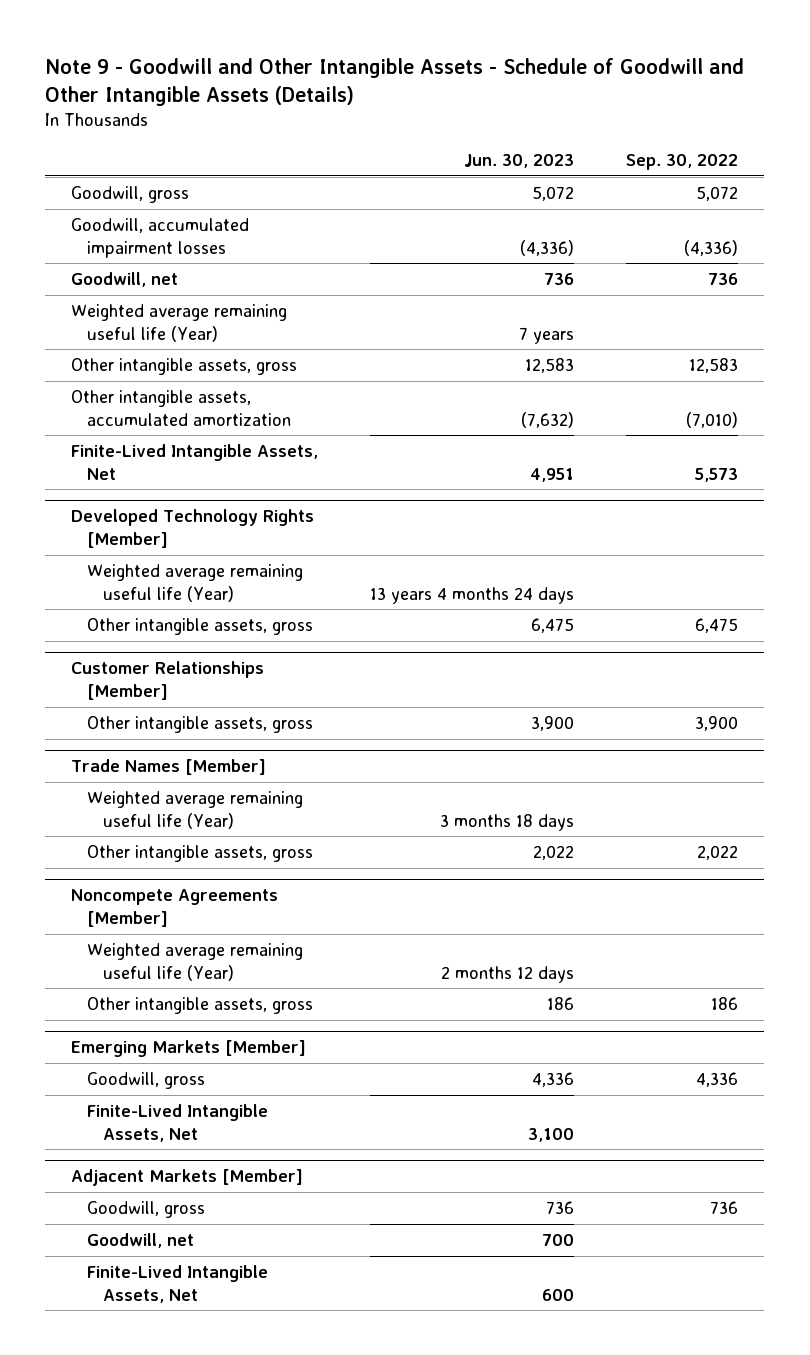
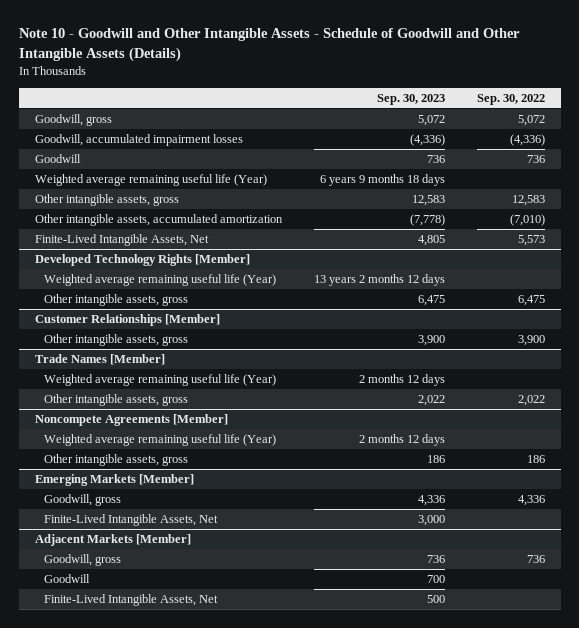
- Note 9 - Goodwill and Other Intangible Assets - Schedule of Goodwill and Other Intangible Assets (Details)
+ Note 10 - Goodwill and Other Intangible Assets - Schedule of Goodwill and Other Intangible Assets (Details)
- | Jun. 30, 2023 | Sep. 30, 2022
+ | Sep. 30, 2023 | Sep. 30, 2022
- Goodwill, net | 736 | 736
+ Goodwill | 736 | 736
@ Adjacent Markets [Member]
- Goodwill, net | 700 |
+ Goodwill | 700 |

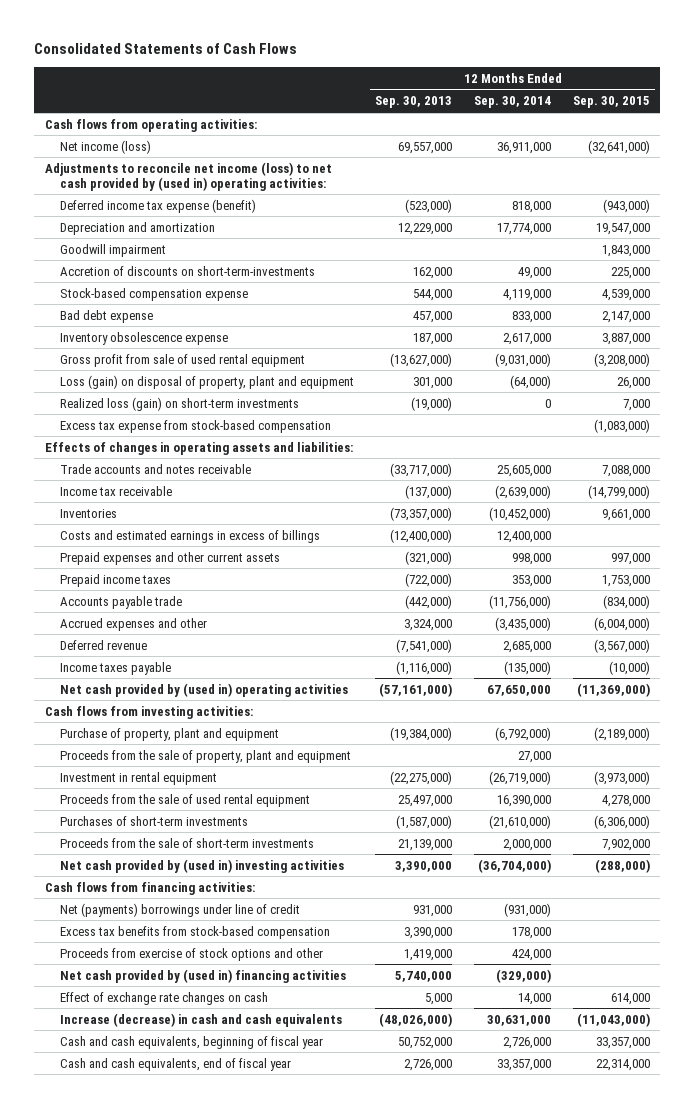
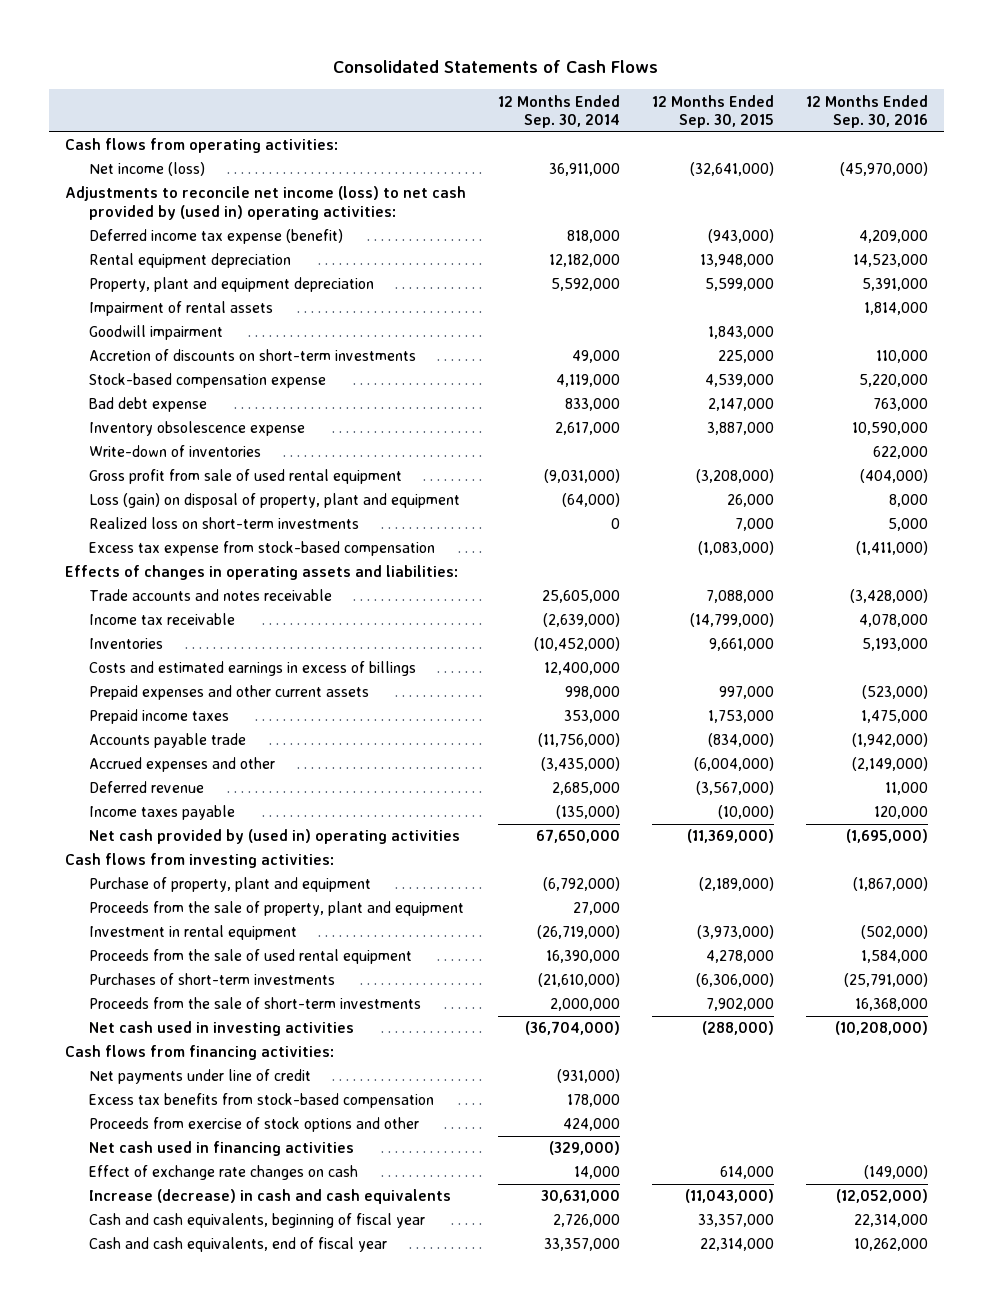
- | 12 Months Ended Sep. 30, 2013 | 12 Months Ended Sep. 30, 2014 | 12 Months Ended Sep. 30, 2015
+ | 12 Months Ended Sep. 30, 2014 | 12 Months Ended Sep. 30, 2015 | 12 Months Ended Sep. 30, 2016
- Depreciation and amortization | 12,229,000 | 17,774,000 | 19,547,000
+ Rental equipment depreciation | 12,182,000 | 13,948,000 | 14,523,000
+ Property, plant and equipment depreciation | 5,592,000 | 5,599,000 | 5,391,000
+ Impairment of rental assets | | | 1,814,000
- Accretion of discounts on short-term-investments | 162,000 | 49,000 | 225,000
+ Accretion of discounts on short-term investments | 49,000 | 225,000 | 110,000
+ Write-down of inventories | | | 622,000
- Realized loss (gain) on short-term investments | (19,000) | 0 | 7,000
+ Realized loss on short-term investments | 0 | 7,000 | 5,000
- Net cash provided by (used in) investing activities | 3,390,000 | (36,704,000) | (288,000)
+ Net cash used in investing activities | (36,704,000) | (288,000) | (10,208,000)
- Net (payments) borrowings under line of credit | 931,000 | (931,000) |
+ Net payments under line of credit | (931,000) | |
- Net cash provided by (used in) financing activities | 5,740,000 | (329,000) |
+ Net cash used in financing activities | (329,000) | |

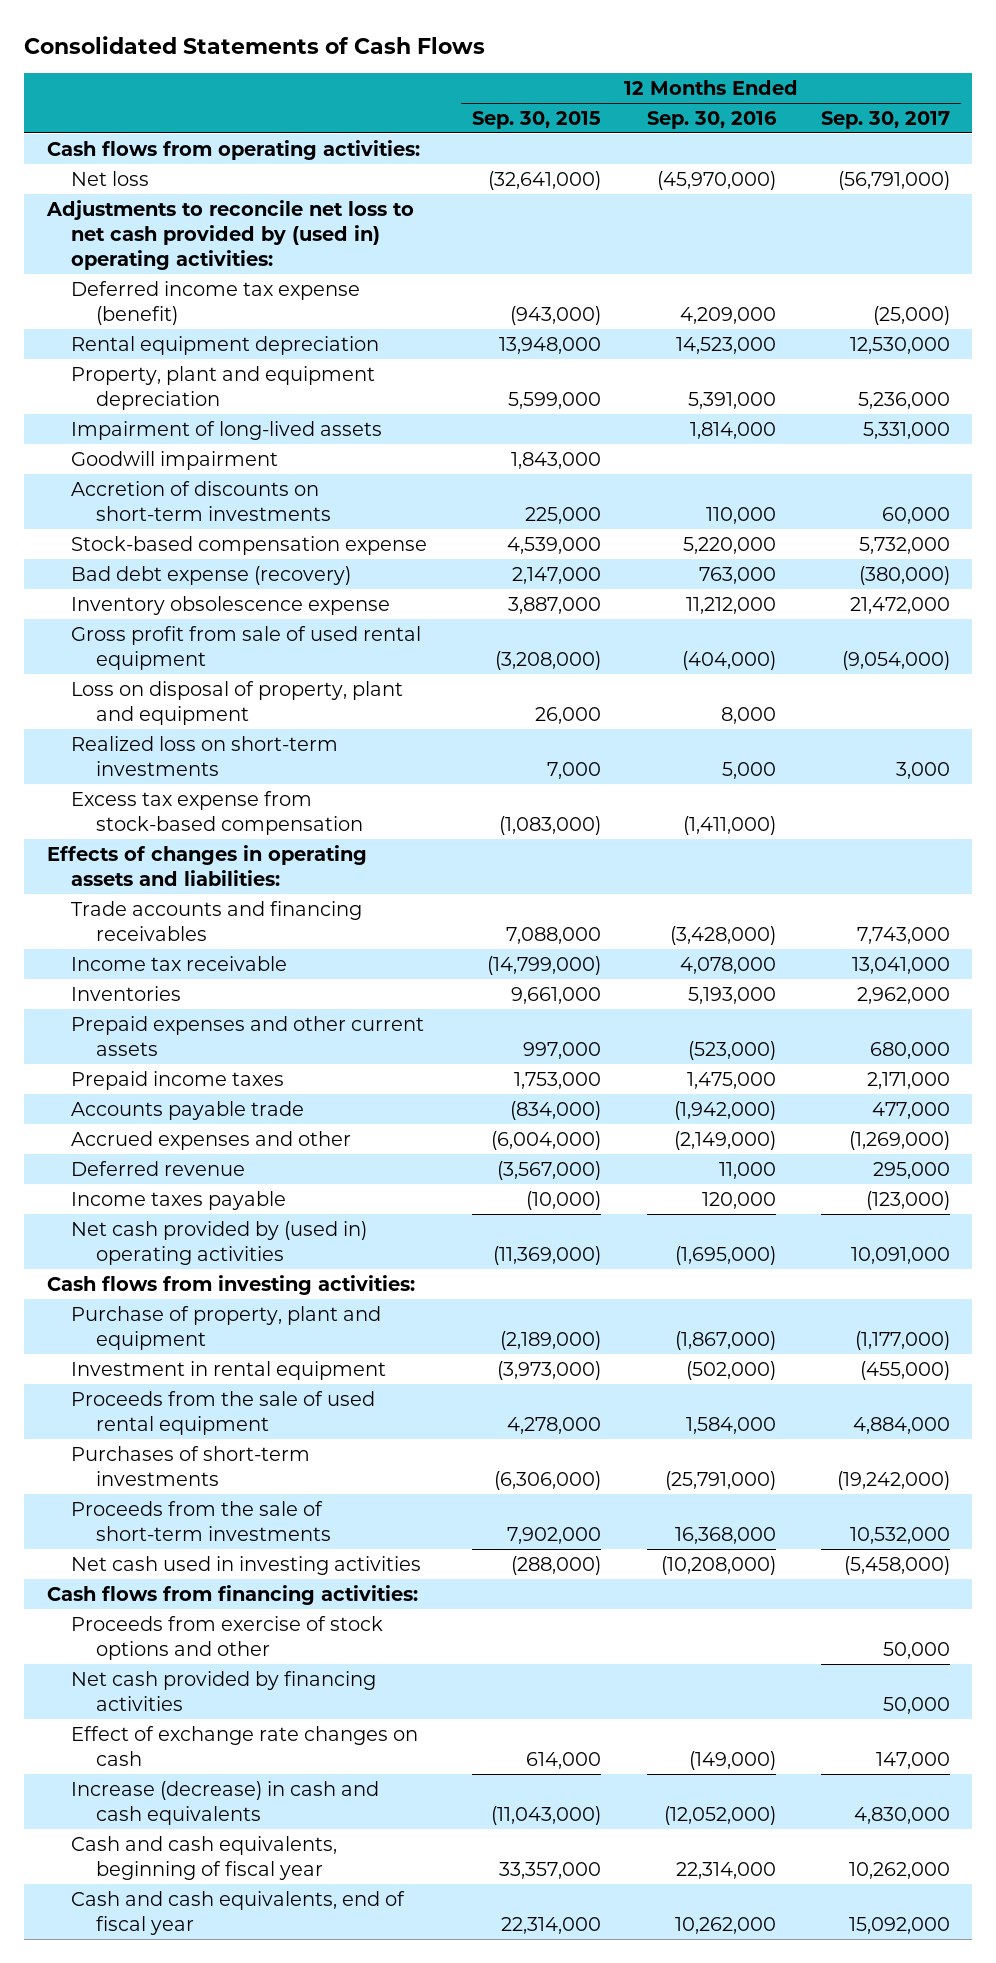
- | 12 Months Ended Sep. 30, 2014 | 12 Months Ended Sep. 30, 2015 | 12 Months Ended Sep. 30, 2016
+ | 12 Months Ended Sep. 30, 2015 | 12 Months Ended Sep. 30, 2016 | 12 Months Ended Sep. 30, 2017
- Net income (loss) | 36,911,000 | (32,641,000) | (45,970,000)
- Adjustments to reconcile net income (loss) to net cash provided by (used in) operating activities:
+ Net loss | (32,641,000) | (45,970,000) | (56,791,000)
+ Adjustments to reconcile net loss to net cash provided by (used in) operating activities:
- Impairment of rental assets | | | 1,814,000
+ Impairment of long-lived assets | | 1,814,000 | 5,331,000
- Bad debt expense | 833,000 | 2,147,000 | 763,000
- Inventory obsolescence expense | 2,617,000 | 3,887,000 | 10,590,000
- Write-down of inventories | | | 622,000
+ Bad debt expense (recovery) | 2,147,000 | 763,000 | (380,000)
+ Inventory obsolescence expense | 3,887,000 | 11,212,000 | 21,472,000
- Loss (gain) on disposal of property, plant and equipment | (64,000) | 26,000 | 8,000
+ Loss on disposal of property, plant and equipment | 26,000 | 8,000 |
- Trade accounts and notes receivable | 25,605,000 | 7,088,000 | (3,428,000)
+ Trade accounts and financing receivables | 7,088,000 | (3,428,000) | 7,743,000
- Costs and estimated earnings in excess of billings | 12,400,000 | |
- Proceeds from the sale of property, plant and equipment | 27,000 | |
- Net payments under line of credit | (931,000) | |
- Excess tax benefits from stock-based compensation | 178,000 | |
- Net cash used in financing activities | (329,000) | |
+ Net cash provided by financing activities | | | 50,000

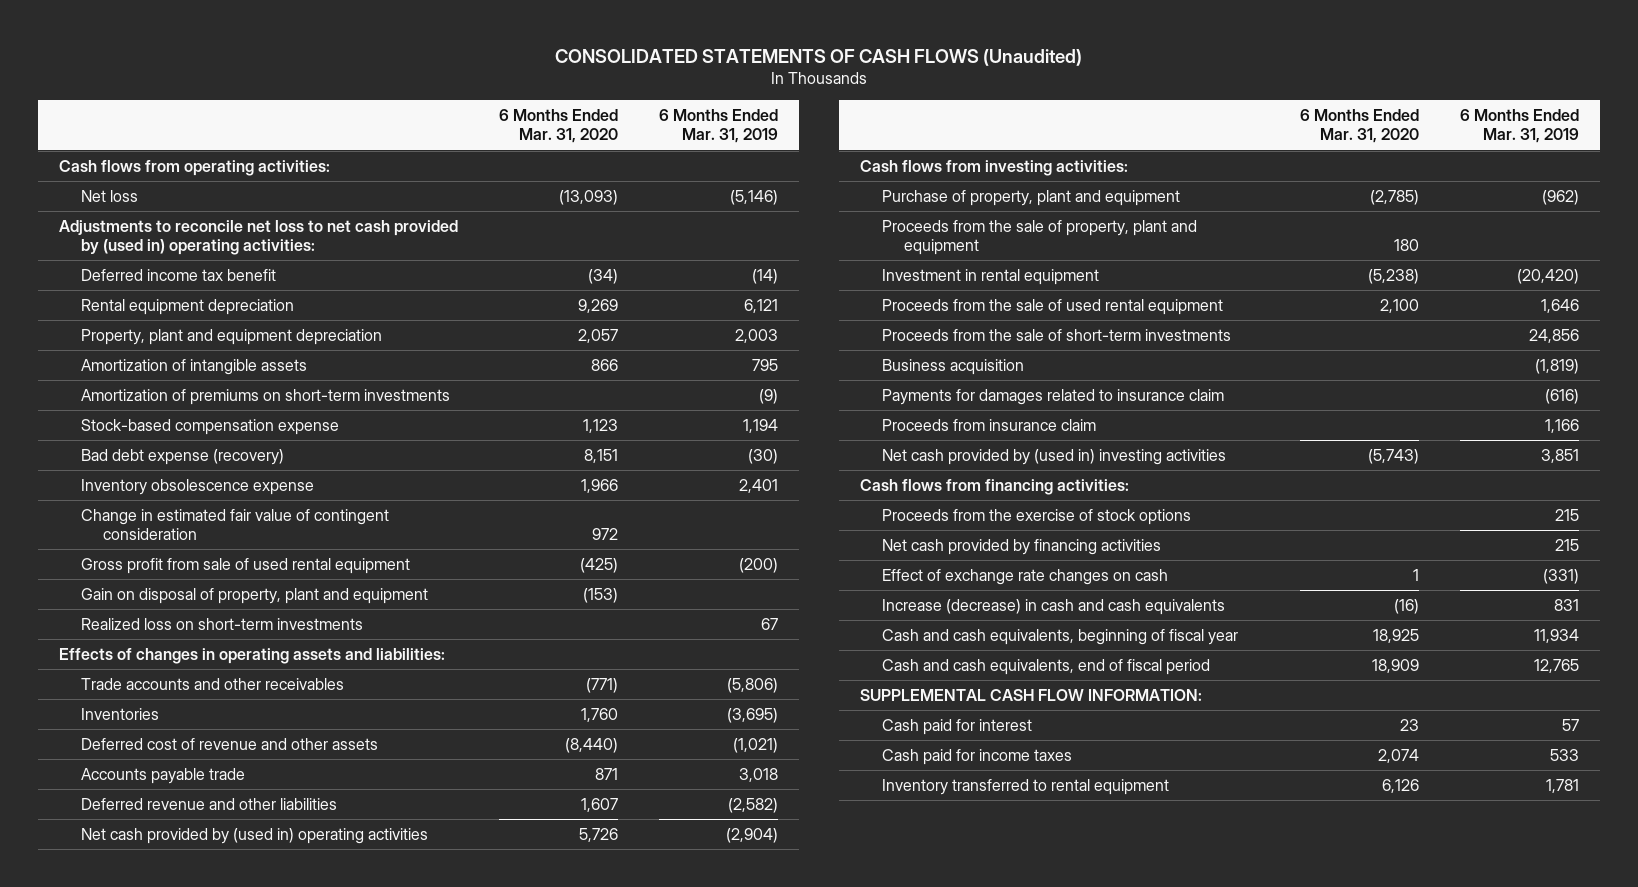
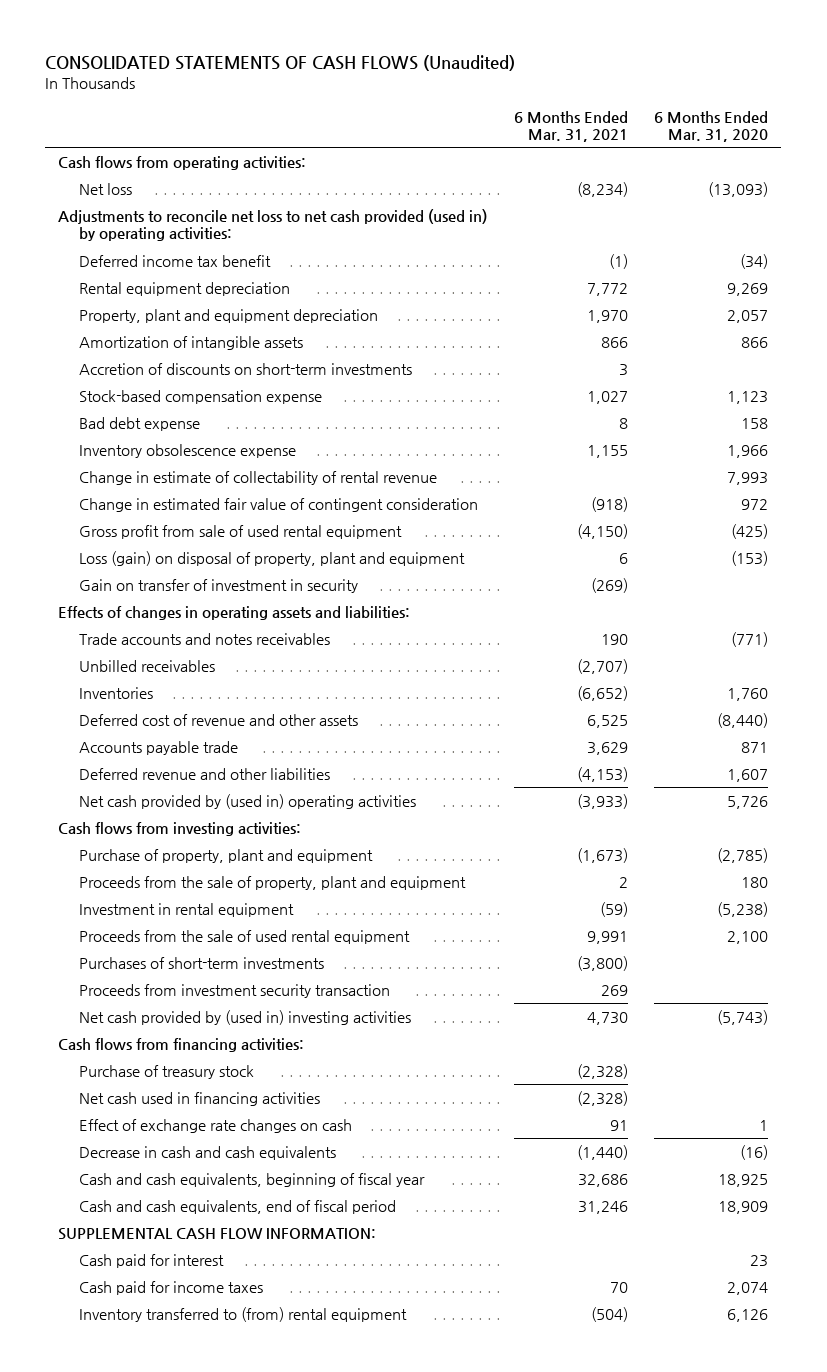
- | 6 Months Ended Mar. 31, 2020 | 6 Months Ended Mar. 31, 2019
+ | 6 Months Ended Mar. 31, 2021 | 6 Months Ended Mar. 31, 2020
- Adjustments to reconcile net loss to net cash provided by (used in) operating activities:
+ Adjustments to reconcile net loss to net cash provided (used in) by operating activities:
- Amortization of premiums on short-term investments | | (9)
+ Accretion of discounts on short-term investments | 3 |
- Bad debt expense (recovery) | 8,151 | (30)
+ Bad debt expense | 8 | 158
+ Change in estimate of collectability of rental revenue | | 7,993
- Gain on disposal of property, plant and equipment | (153) |
- Realized loss on short-term investments | | 67
+ Loss (gain) on disposal of property, plant and equipment | 6 | (153)
+ Gain on transfer of investment in security | (269) |
- Trade accounts and other receivables | (771) | (5,806)
+ Trade accounts and notes receivables | 190 | (771)
+ Unbilled receivables | (2,707) |
- Proceeds from the sale of short-term investments | | 24,856
- Business acquisition | | (1,819)
- Payments for damages related to insurance claim | | (616)
- Proceeds from insurance claim | | 1,166
+ Purchases of short-term investments | (3,800) |
+ Proceeds from investment security transaction | 269 |
- Proceeds from the exercise of stock options | | 215
- Net cash provided by financing activities | | 215
+ Purchase of treasury stock | (2,328) |
+ Net cash used in financing activities | (2,328) |
- Increase (decrease) in cash and cash equivalents | (16) | 831
+ Decrease in cash and cash equivalents | (1,440) | (16)
- Inventory transferred to rental equipment | 6,126 | 1,781
+ Inventory transferred to (from) rental equipment | (504) | 6,126

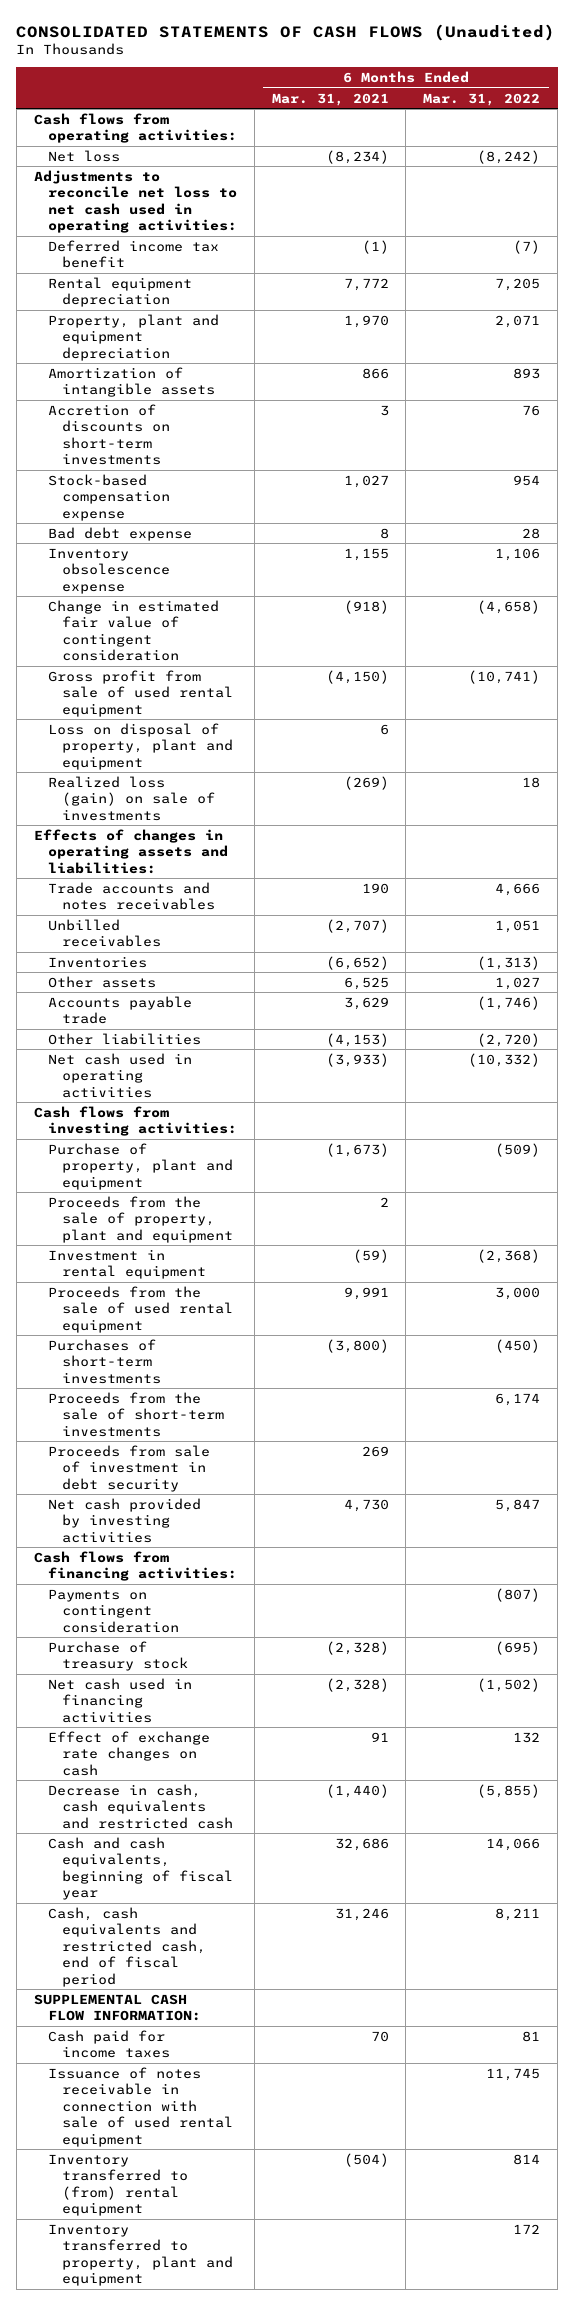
- | 6 Months Ended Mar. 31, 2021 | 6 Months Ended Mar. 31, 2020
+ | 6 Months Ended Mar. 31, 2021 | 6 Months Ended Mar. 31, 2022
- Adjustments to reconcile net loss to net cash provided (used in) by operating activities:
+ Adjustments to reconcile net loss to net cash used in operating activities:
- Change in estimate of collectability of rental revenue | | 7,993
- Loss (gain) on disposal of property, plant and equipment | 6 | (153)
- Gain on transfer of investment in security | (269) |
+ Loss on disposal of property, plant and equipment | 6 |
+ Realized loss (gain) on sale of investments | (269) | 18
- Deferred cost of revenue and other assets | 6,525 | (8,440)
+ Other assets | 6,525 | 1,027
- Deferred revenue and other liabilities | (4,153) | 1,607
- Net cash provided by (used in) operating activities | (3,933) | 5,726
+ Other liabilities | (4,153) | (2,720)
+ Net cash used in operating activities | (3,933) | (10,332)
- Proceeds from investment security transaction | 269 |
- Net cash provided by (used in) investing activities | 4,730 | (5,743)
+ Proceeds from the sale of short-term investments | | 6,174
+ Proceeds from sale of investment in debt security | 269 |
+ Net cash provided by investing activities | 4,730 | 5,847
+ Payments on contingent consideration | | (807)
- Decrease in cash and cash equivalents | (1,440) | (16)
+ Decrease in cash, cash equivalents and restricted cash | (1,440) | (5,855)
- Cash and cash equivalents, end of fiscal period | 31,246 | 18,909
+ Cash, cash equivalents and restricted cash, end of fiscal period | 31,246 | 8,211
- Cash paid for interest | | 23
+ Issuance of notes receivable in connection with sale of used rental equipment | | 11,745
+ Inventory transferred to property, plant and equipment | | 172

